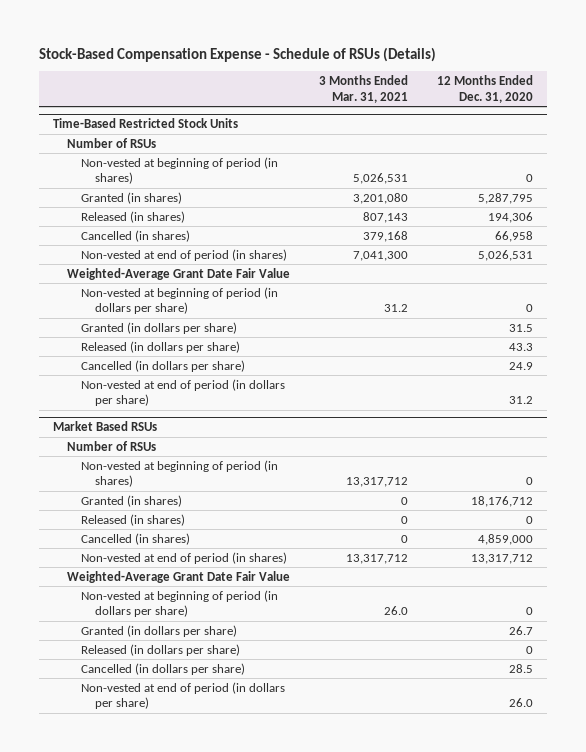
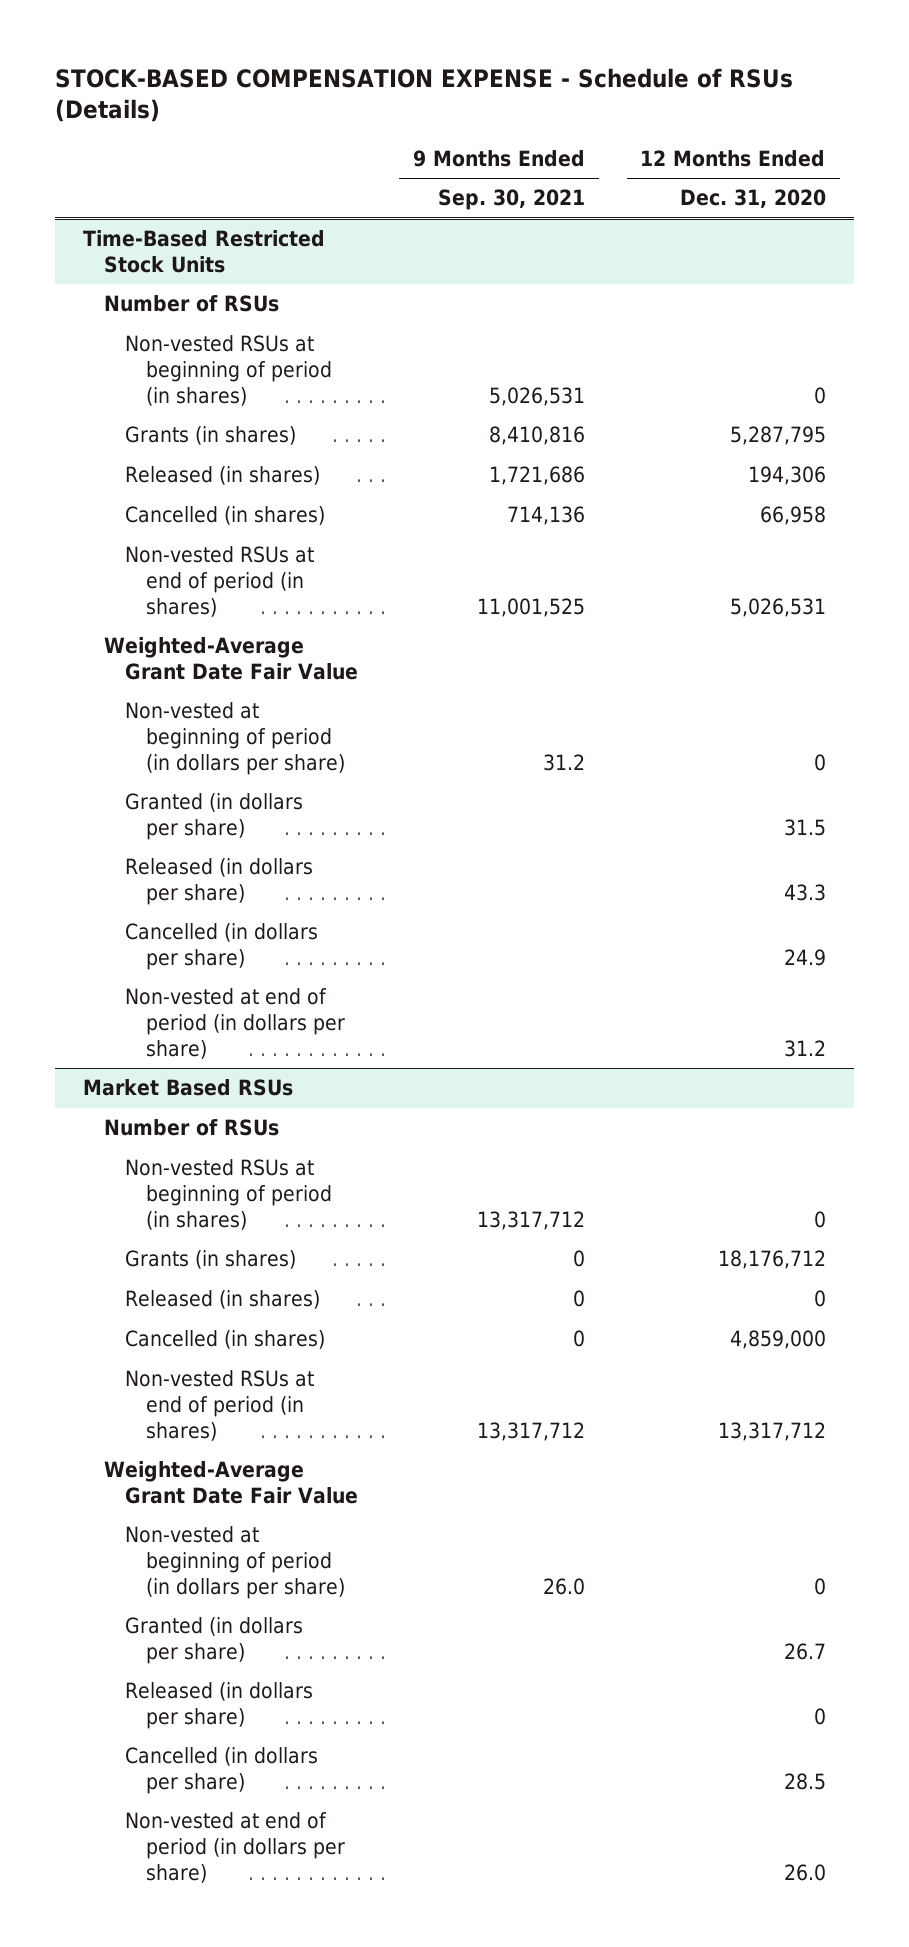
- Stock-Based Compensation Expense - Schedule of RSUs (Details)
+ STOCK-BASED COMPENSATION EXPENSE - Schedule of RSUs (Details)
- | 3 Months Ended Mar. 31, 2021 | 12 Months Ended Dec. 31, 2020
+ | 9 Months Ended Sep. 30, 2021 | 12 Months Ended Dec. 31, 2020
@ Time-Based Restricted Stock Units
- Non-vested at beginning of period (in shares) | 5,026,531 | 0
- Granted (in shares) | 3,201,080 | 5,287,795
+ Non-vested RSUs at beginning of period (in shares) | 5,026,531 | 0
+ Grants (in shares) | 8,410,816 | 5,287,795
- Non-vested at end of period (in shares) | 7,041,300 | 5,026,531
+ Non-vested RSUs at end of period (in shares) | 11,001,525 | 5,026,531
@ Market Based RSUs
- Non-vested at beginning of period (in shares) | 13,317,712 | 0
- Granted (in shares) | 0 | 18,176,712
+ Non-vested RSUs at beginning of period (in shares) | 13,317,712 | 0
+ Grants (in shares) | 0 | 18,176,712
- Non-vested at end of period (in shares) | 13,317,712 | 13,317,712
+ Non-vested RSUs at end of period (in shares) | 13,317,712 | 13,317,712

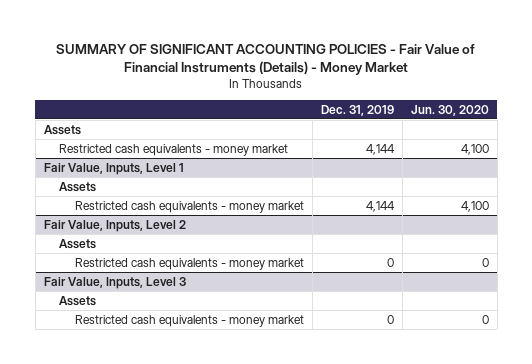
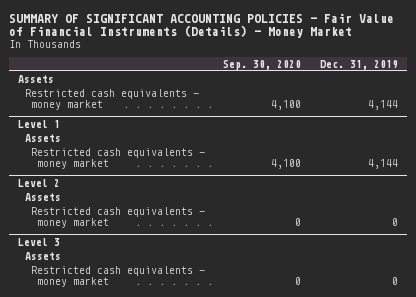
- | Dec. 31, 2019 | Jun. 30, 2020
+ | Sep. 30, 2020 | Dec. 31, 2019
- Fair Value, Inputs, Level 1
+ Level 1
- Fair Value, Inputs, Level 2
+ Level 2
- Fair Value, Inputs, Level 3
+ Level 3

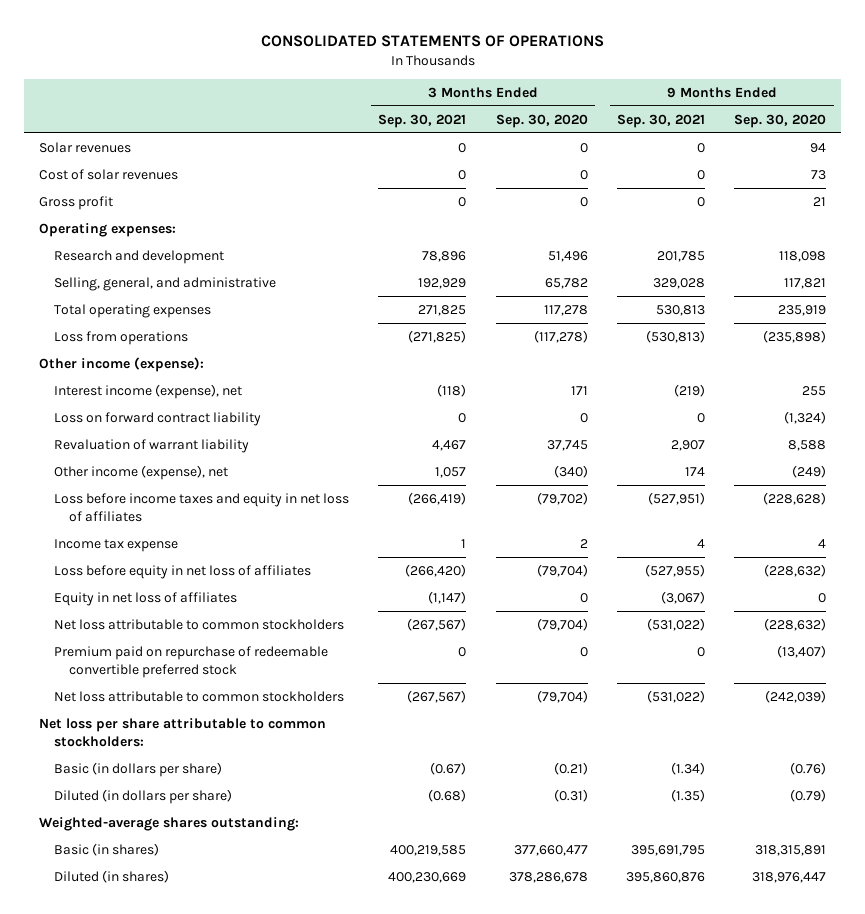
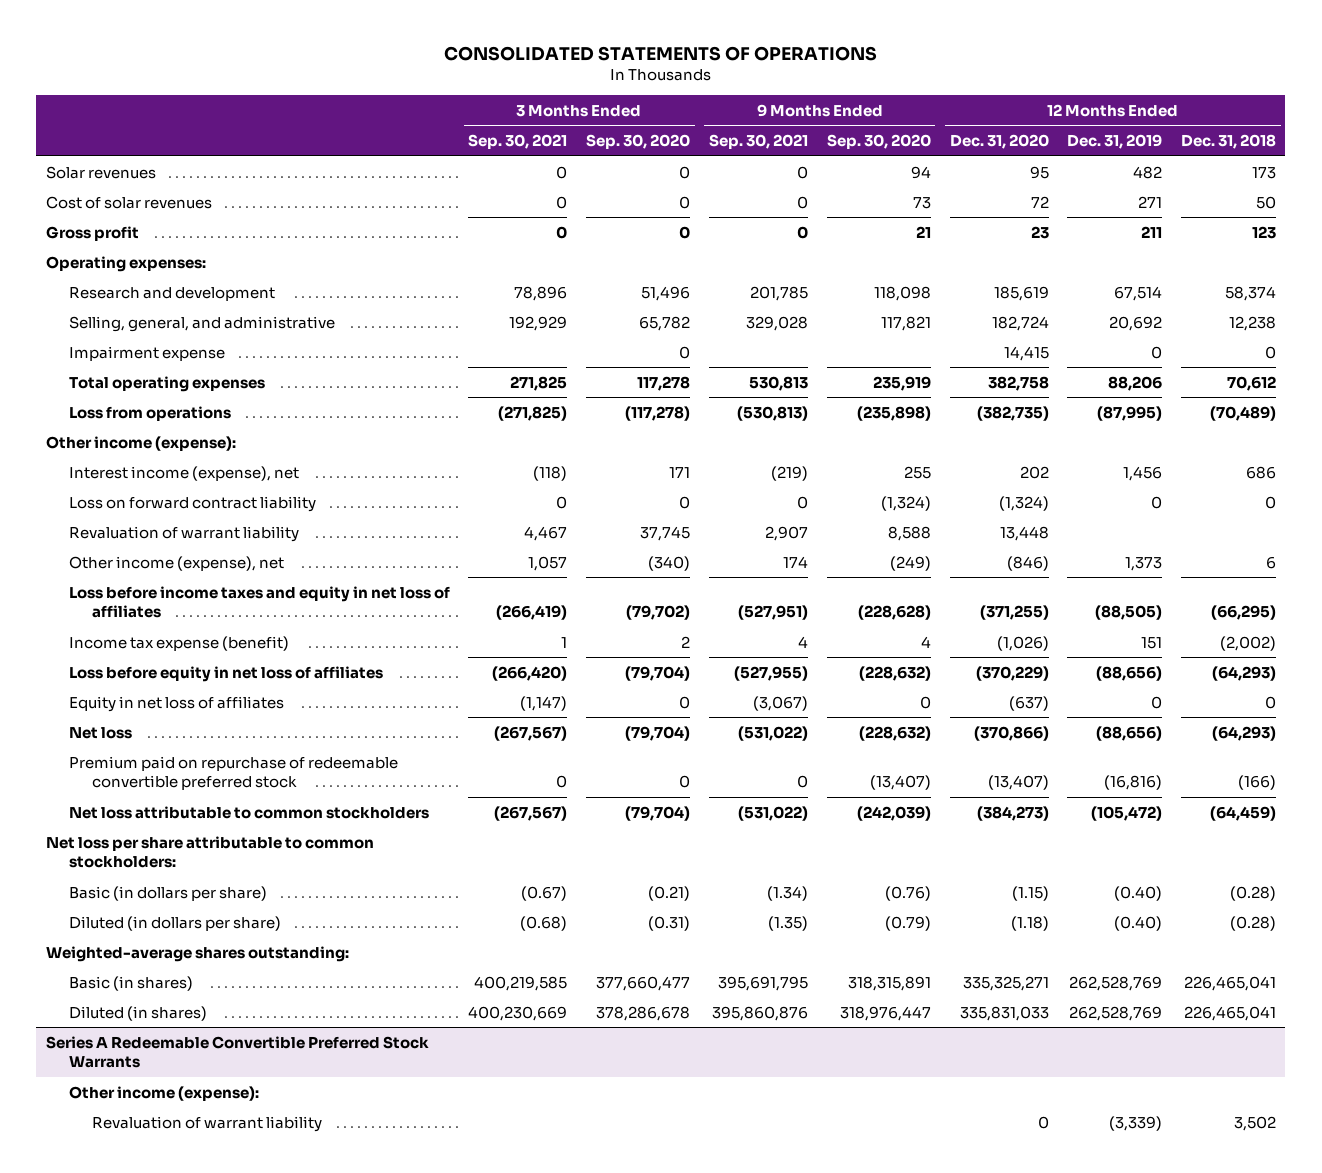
- | 3 Months Ended Sep. 30, 2021 | 3 Months Ended Sep. 30, 2020 | 9 Months Ended Sep. 30, 2021 | 9 Months Ended Sep. 30, 2020
+ | 3 Months Ended Sep. 30, 2021 | 3 Months Ended Sep. 30, 2020 | 9 Months Ended Sep. 30, 2021 | 9 Months Ended Sep. 30, 2020 | 12 Months Ended Dec. 31, 2020 | 12 Months Ended Dec. 31, 2019 | 12 Months Ended Dec. 31, 2018
+ Impairment expense | | 0 | | | 14,415 | 0 | 0
- Income tax expense | 1 | 2 | 4 | 4
+ Income tax expense (benefit) | 1 | 2 | 4 | 4 | (1,026) | 151 | (2,002)
- Net loss attributable to common stockholders | (267,567) | (79,704) | (531,022) | (228,632)
+ Net loss | (267,567) | (79,704) | (531,022) | (228,632) | (370,866) | (88,656) | (64,293)
+ Series A Redeemable Convertible Preferred Stock Warrants
+ Other income (expense):
+ Revaluation of warrant liability | | | | | 0 | (3,339) | 3,502

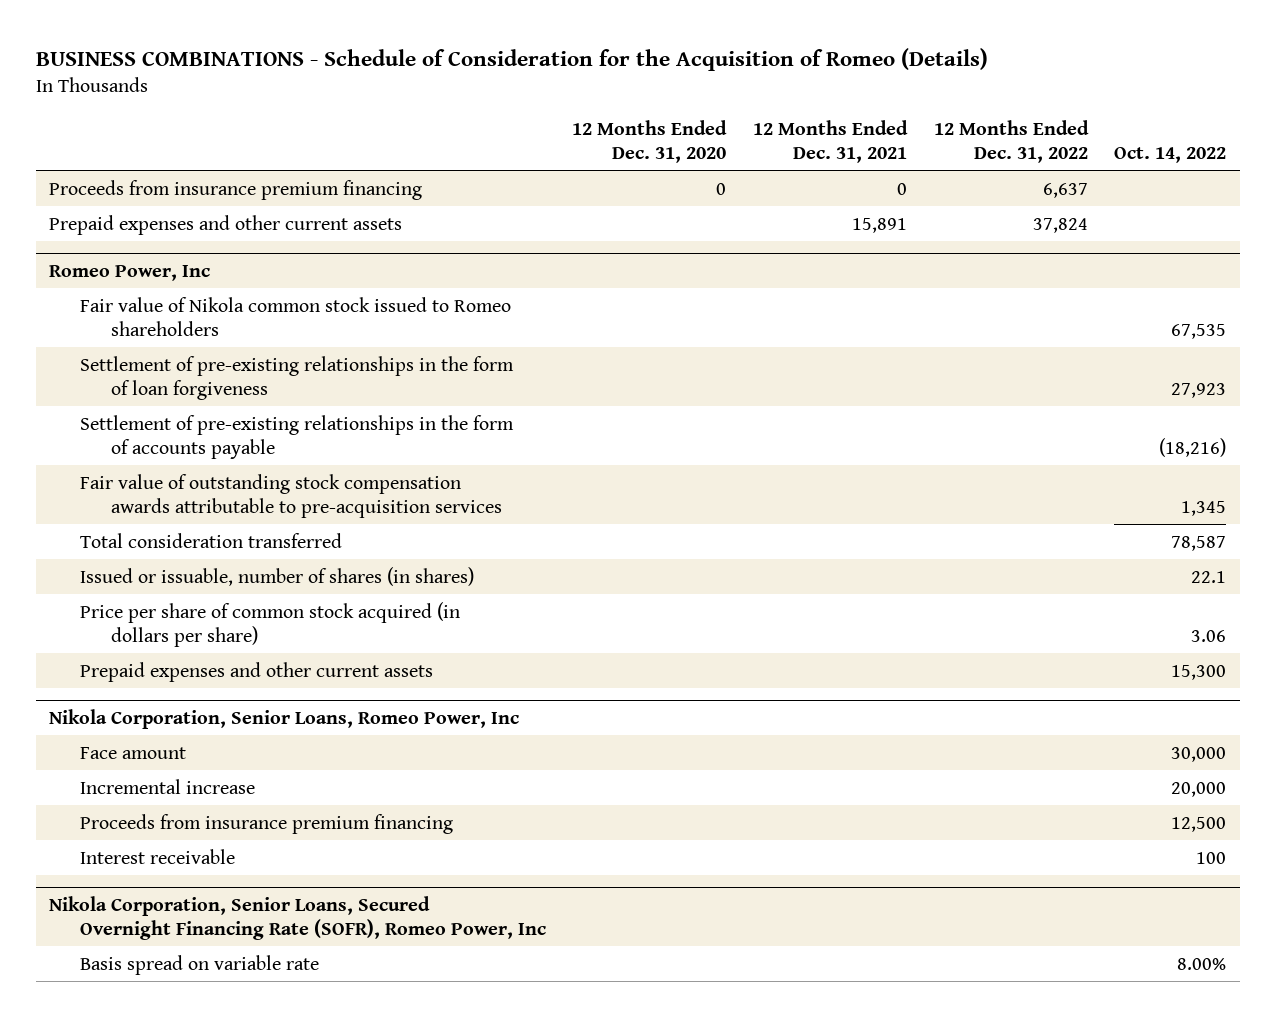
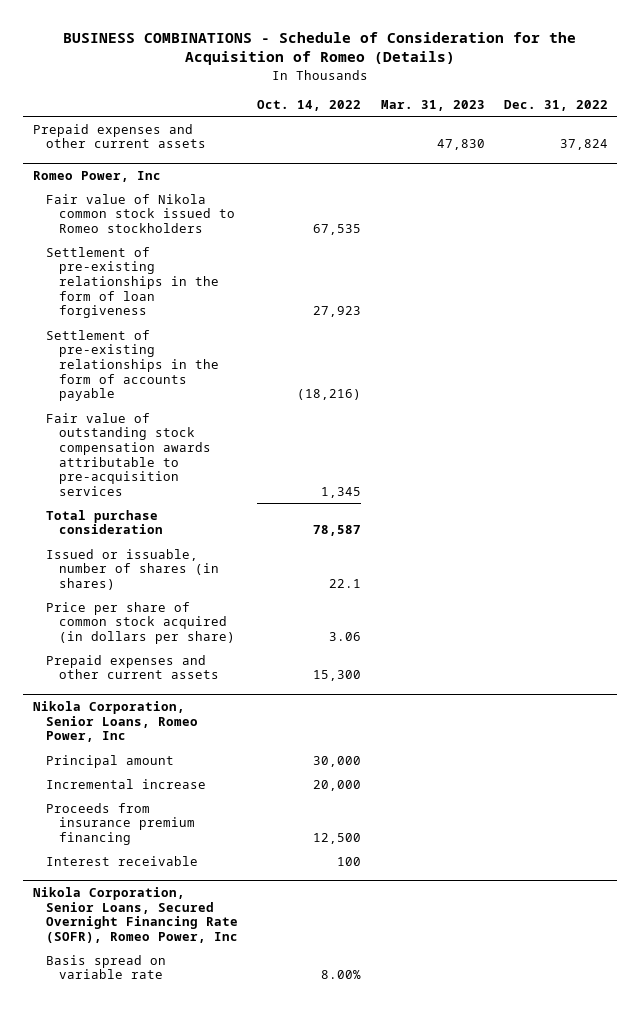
- | 12 Months Ended Dec. 31, 2020 | 12 Months Ended Dec. 31, 2021 | 12 Months Ended Dec. 31, 2022 | Oct. 14, 2022
+ | Oct. 14, 2022 | Mar. 31, 2023 | Dec. 31, 2022
- Proceeds from insurance premium financing | 0 | 0 | 6,637 |
@ Romeo Power, Inc
- Fair value of Nikola common stock issued to Romeo shareholders | | | | 67,535
+ Fair value of Nikola common stock issued to Romeo stockholders | 67,535 | |
- Total consideration transferred | | | | 78,587
+ Total purchase consideration | 78,587 | |
@ Nikola Corporation, Senior Loans, Romeo Power, Inc
- Face amount | | | | 30,000
+ Principal amount | 30,000 | |

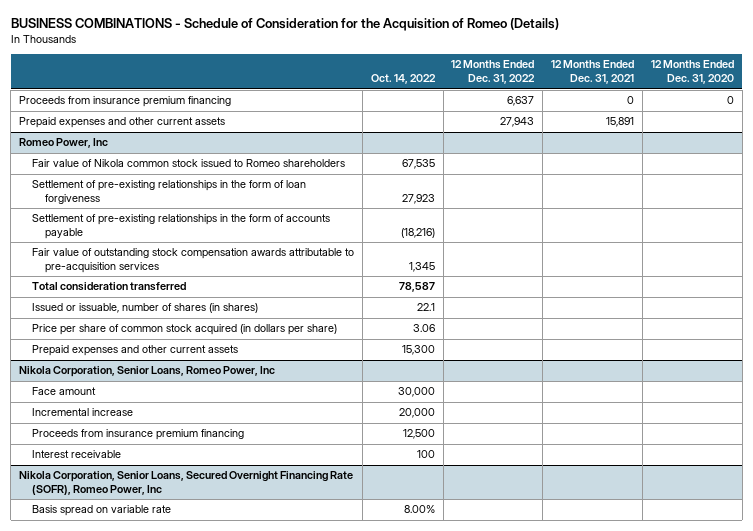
- | Oct. 14, 2022 | Mar. 31, 2023 | Dec. 31, 2022
+ | Oct. 14, 2022 | 12 Months Ended Dec. 31, 2022 | 12 Months Ended Dec. 31, 2021 | 12 Months Ended Dec. 31, 2020
+ Proceeds from insurance premium financing | | 6,637 | 0 | 0
@ Romeo Power, Inc
- Fair value of Nikola common stock issued to Romeo stockholders | 67,535 | |
+ Fair value of Nikola common stock issued to Romeo shareholders | 67,535 | | |
- Total purchase consideration | 78,587 | |
+ Total consideration transferred | 78,587 | | |
@ Nikola Corporation, Senior Loans, Romeo Power, Inc
- Principal amount | 30,000 | |
+ Face amount | 30,000 | | |

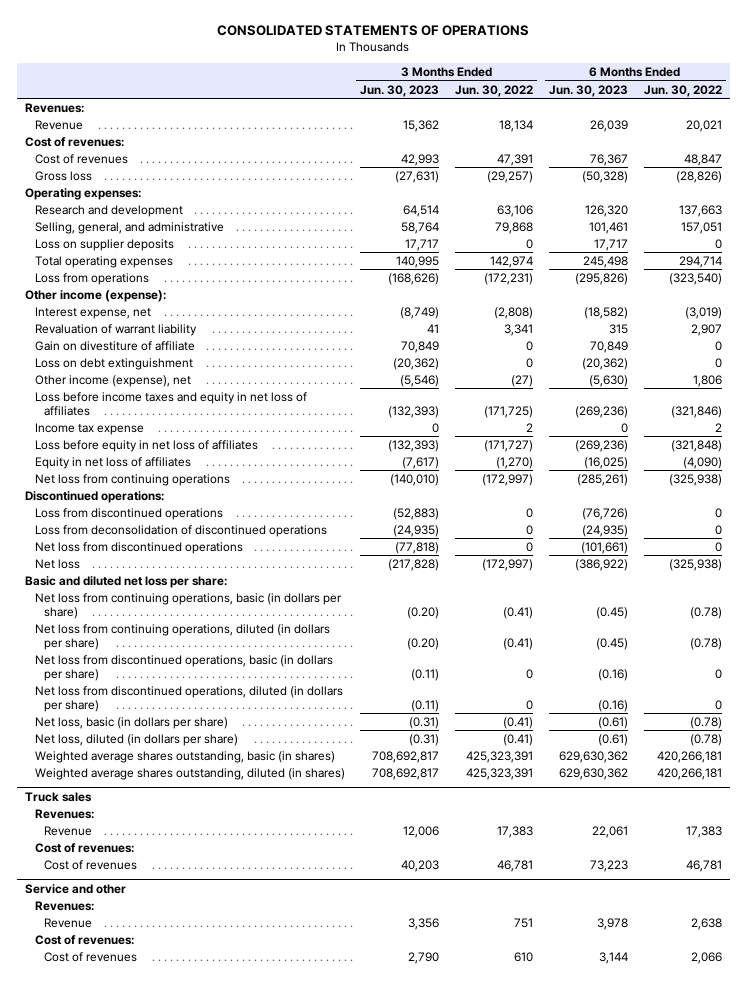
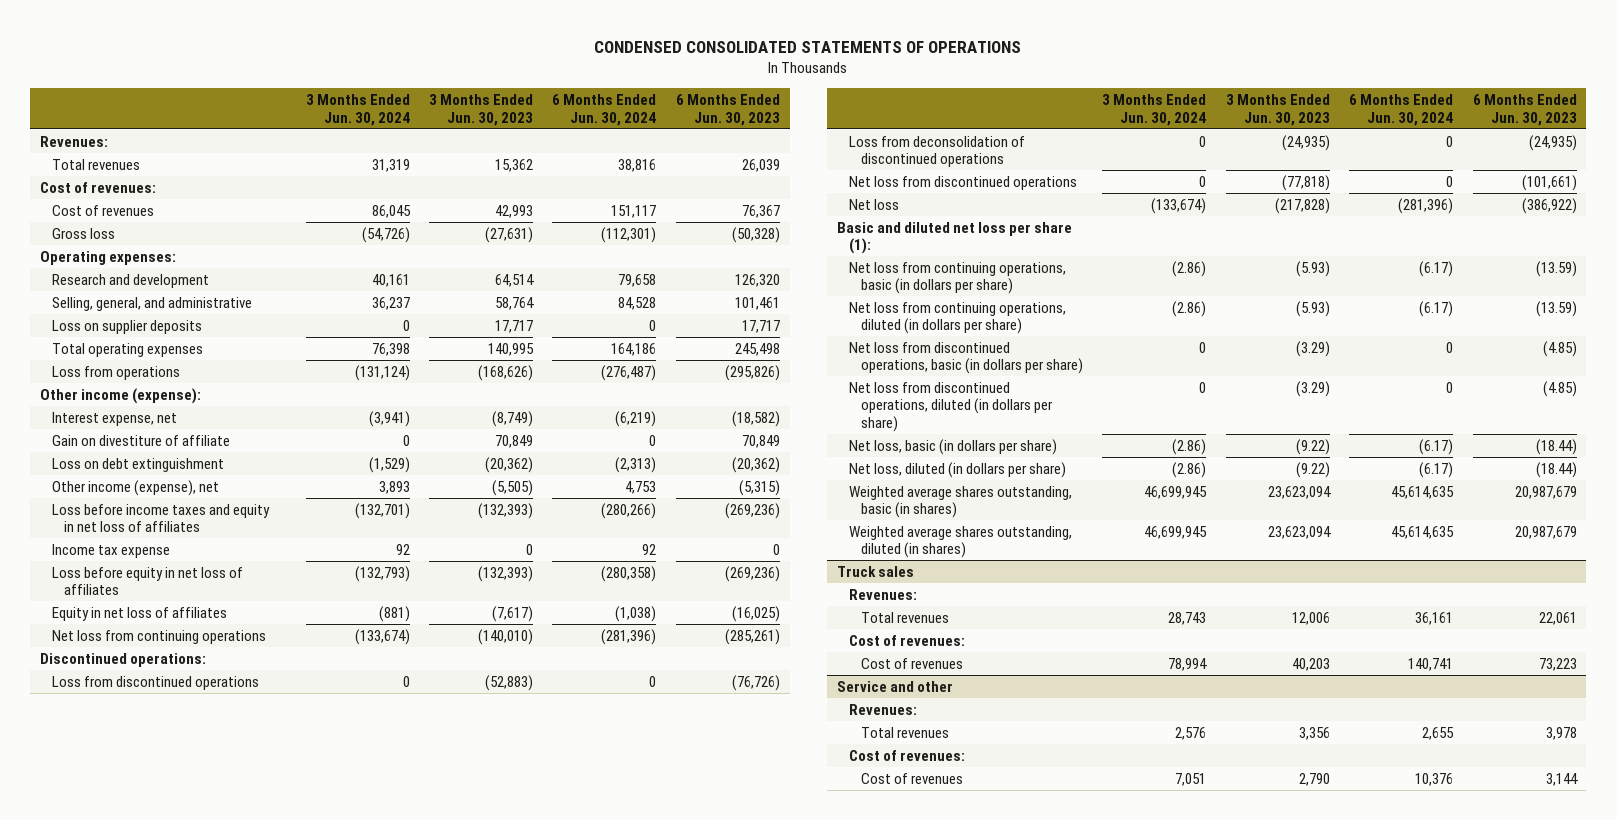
- CONSOLIDATED STATEMENTS OF OPERATIONS
+ CONDENSED CONSOLIDATED STATEMENTS OF OPERATIONS
- | 3 Months Ended Jun. 30, 2023 | 3 Months Ended Jun. 30, 2022 | 6 Months Ended Jun. 30, 2023 | 6 Months Ended Jun. 30, 2022
+ | 3 Months Ended Jun. 30, 2024 | 3 Months Ended Jun. 30, 2023 | 6 Months Ended Jun. 30, 2024 | 6 Months Ended Jun. 30, 2023
- Revenue | 15,362 | 18,134 | 26,039 | 20,021
+ Total revenues | 31,319 | 15,362 | 38,816 | 26,039
- Revaluation of warrant liability | 41 | 3,341 | 315 | 2,907
- Other income (expense), net | (5,546) | (27) | (5,630) | 1,806
+ Other income (expense), net | 3,893 | (5,505) | 4,753 | (5,315)
- Basic and diluted net loss per share:
- Net loss from continuing operations, basic (in dollars per share) | (0.20) | (0.41) | (0.45) | (0.78)
- Net loss from continuing operations, diluted (in dollars per share) | (0.20) | (0.41) | (0.45) | (0.78)
- Net loss from discontinued operations, basic (in dollars per share) | (0.11) | 0 | (0.16) | 0
- Net loss from discontinued operations, diluted (in dollars per share) | (0.11) | 0 | (0.16) | 0
- Net loss, basic (in dollars per share) | (0.31) | (0.41) | (0.61) | (0.78)
- Net loss, diluted (in dollars per share) | (0.31) | (0.41) | (0.61) | (0.78)
- Weighted average shares outstanding, basic (in shares) | 708,692,817 | 425,323,391 | 629,630,362 | 420,266,181
- Weighted average shares outstanding, diluted (in shares) | 708,692,817 | 425,323,391 | 629,630,362 | 420,266,181
+ Basic and diluted net loss per share (1):
+ Net loss from continuing operations, basic (in dollars per share) | (2.86) | (5.93) | (6.17) | (13.59)
+ Net loss from continuing operations, diluted (in dollars per share) | (2.86) | (5.93) | (6.17) | (13.59)
+ Net loss from discontinued operations, basic (in dollars per share) | 0 | (3.29) | 0 | (4.85)
+ Net loss from discontinued operations, diluted (in dollars per share) | 0 | (3.29) | 0 | (4.85)
+ Net loss, basic (in dollars per share) | (2.86) | (9.22) | (6.17) | (18.44)
+ Net loss, diluted (in dollars per share) | (2.86) | (9.22) | (6.17) | (18.44)
+ Weighted average shares outstanding, basic (in shares) | 46,699,945 | 23,623,094 | 45,614,635 | 20,987,679
+ Weighted average shares outstanding, diluted (in shares) | 46,699,945 | 23,623,094 | 45,614,635 | 20,987,679
@ Truck sales
- Revenue | 12,006 | 17,383 | 22,061 | 17,383
+ Total revenues | 28,743 | 12,006 | 36,161 | 22,061
@ Service and other
- Revenue | 3,356 | 751 | 3,978 | 2,638
+ Total revenues | 2,576 | 3,356 | 2,655 | 3,978

